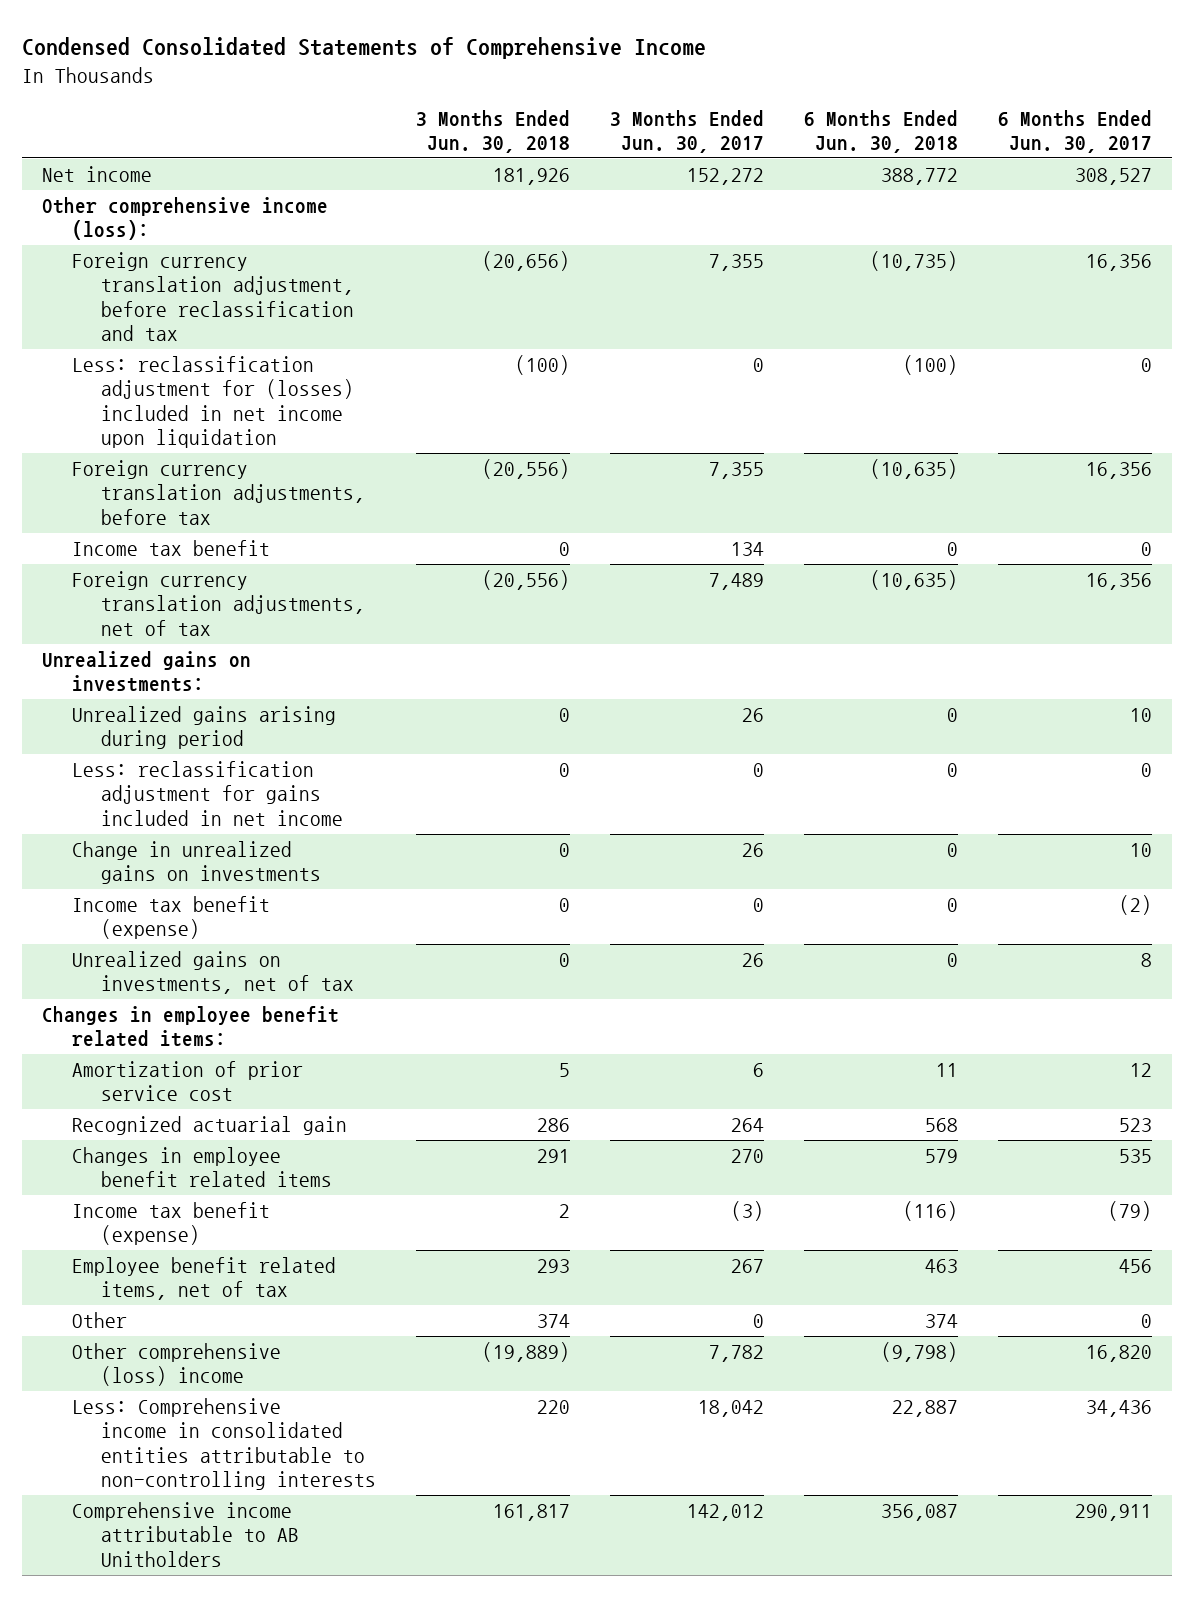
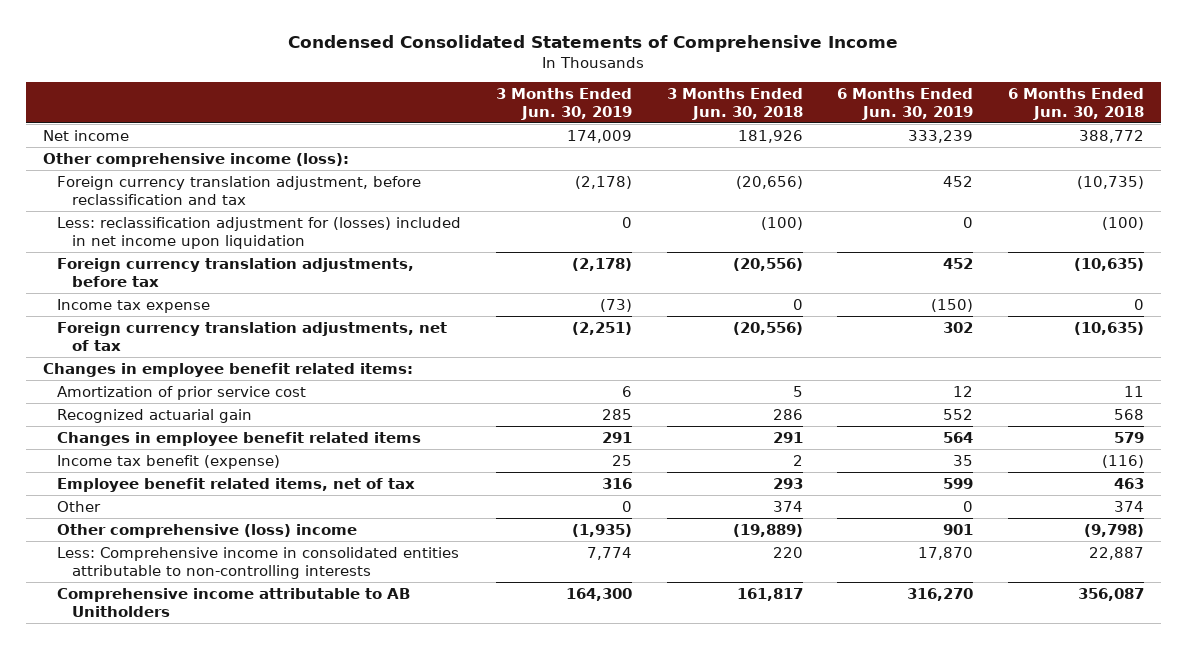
- | 3 Months Ended Jun. 30, 2018 | 3 Months Ended Jun. 30, 2017 | 6 Months Ended Jun. 30, 2018 | 6 Months Ended Jun. 30, 2017
+ | 3 Months Ended Jun. 30, 2019 | 3 Months Ended Jun. 30, 2018 | 6 Months Ended Jun. 30, 2019 | 6 Months Ended Jun. 30, 2018
- Income tax benefit | 0 | 134 | 0 | 0
+ Income tax expense | (73) | 0 | (150) | 0
- Unrealized gains on investments:
- Unrealized gains arising during period | 0 | 26 | 0 | 10
- Less: reclassification adjustment for gains included in net income | 0 | 0 | 0 | 0
- Change in unrealized gains on investments | 0 | 26 | 0 | 10
- Income tax benefit (expense) | 0 | 0 | 0 | (2)
- Unrealized gains on investments, net of tax | 0 | 26 | 0 | 8

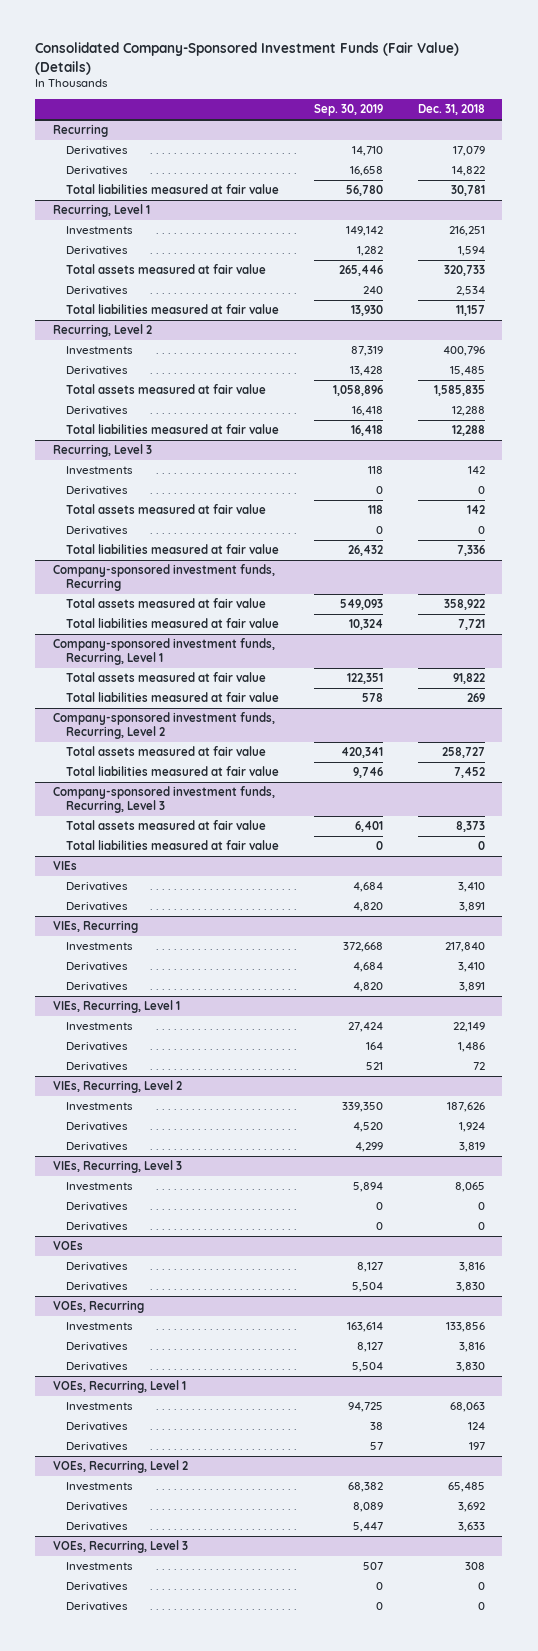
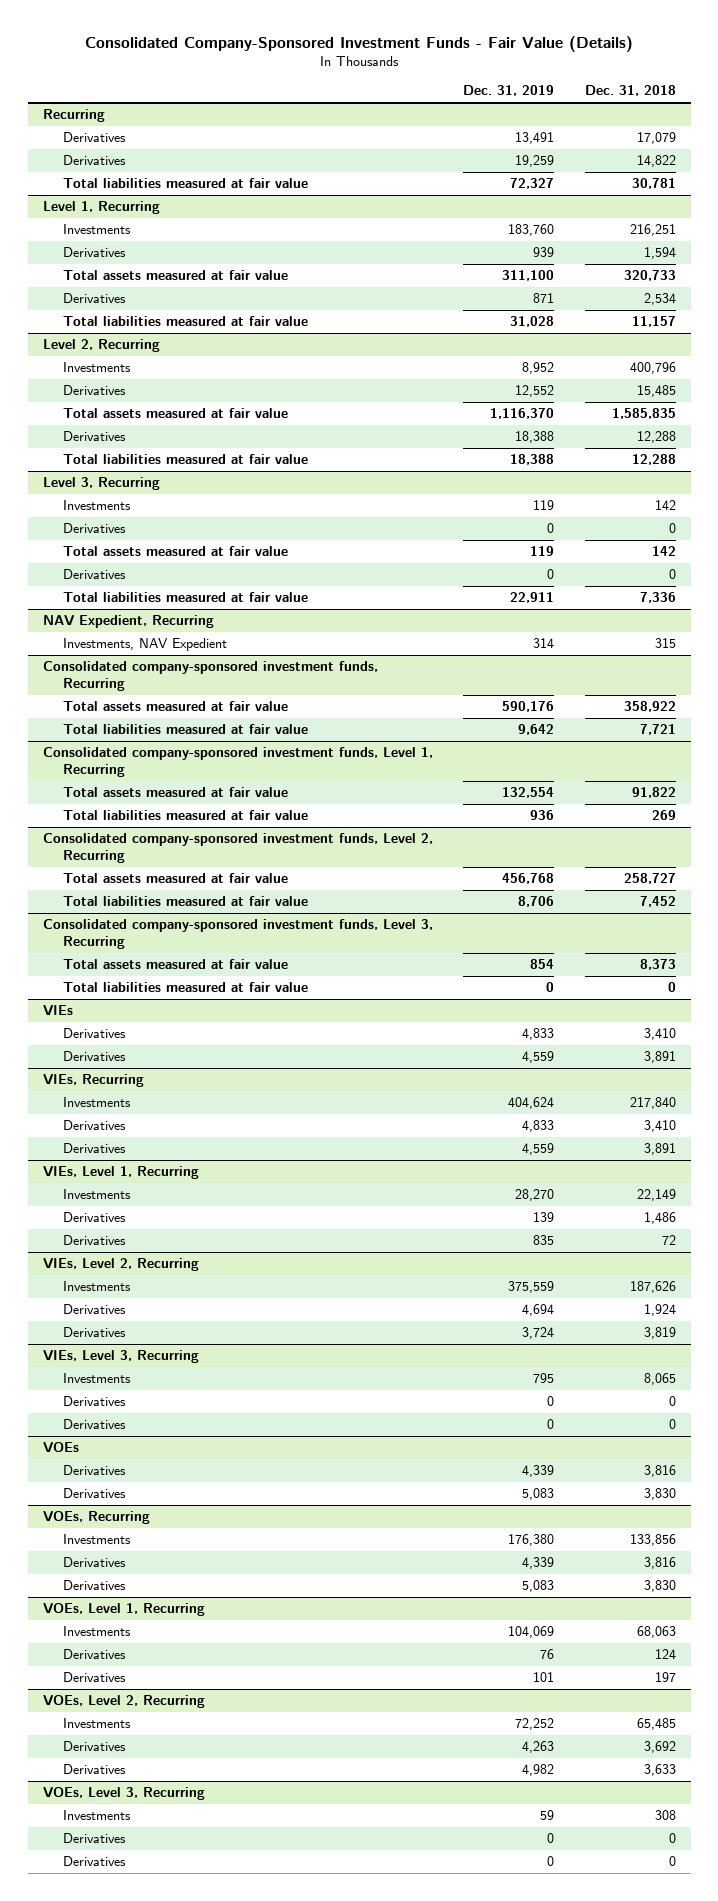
- Consolidated Company-Sponsored Investment Funds (Fair Value) (Details)
+ Consolidated Company-Sponsored Investment Funds - Fair Value (Details)
- | Sep. 30, 2019 | Dec. 31, 2018
+ | Dec. 31, 2019 | Dec. 31, 2018
- Recurring, Level 1
+ Level 1, Recurring
- Recurring, Level 2
+ Level 2, Recurring
- Recurring, Level 3
+ Level 3, Recurring
- Company-sponsored investment funds, Recurring
+ NAV Expedient, Recurring
+ Investments, NAV Expedient | 314 | 315
+ Consolidated company-sponsored investment funds, Recurring
- Company-sponsored investment funds, Recurring, Level 1
+ Consolidated company-sponsored investment funds, Level 1, Recurring
- Company-sponsored investment funds, Recurring, Level 2
+ Consolidated company-sponsored investment funds, Level 2, Recurring
- Company-sponsored investment funds, Recurring, Level 3
+ Consolidated company-sponsored investment funds, Level 3, Recurring
- VIEs, Recurring, Level 1
+ VIEs, Level 1, Recurring
- VIEs, Recurring, Level 2
+ VIEs, Level 2, Recurring
- VIEs, Recurring, Level 3
+ VIEs, Level 3, Recurring
- VOEs, Recurring, Level 1
+ VOEs, Level 1, Recurring
- VOEs, Recurring, Level 2
+ VOEs, Level 2, Recurring
- VOEs, Recurring, Level 3
+ VOEs, Level 3, Recurring

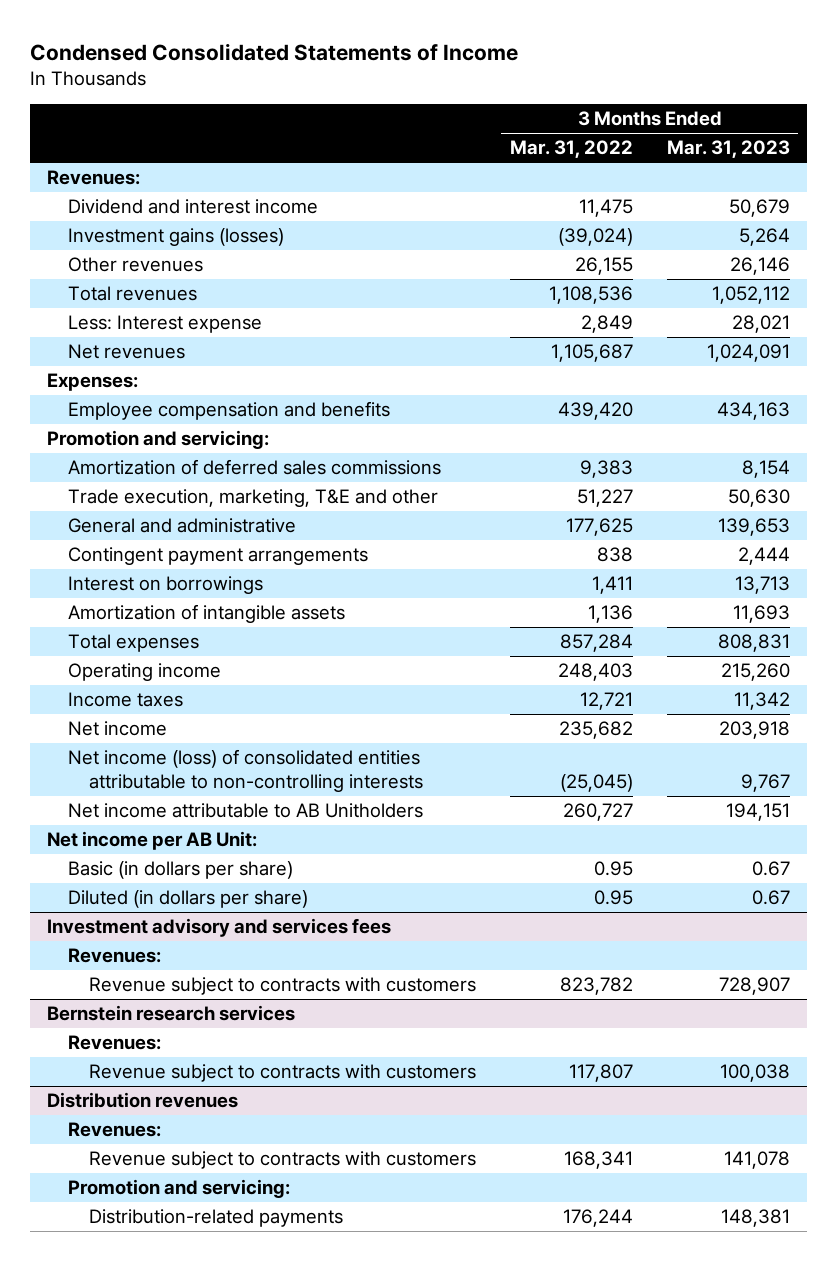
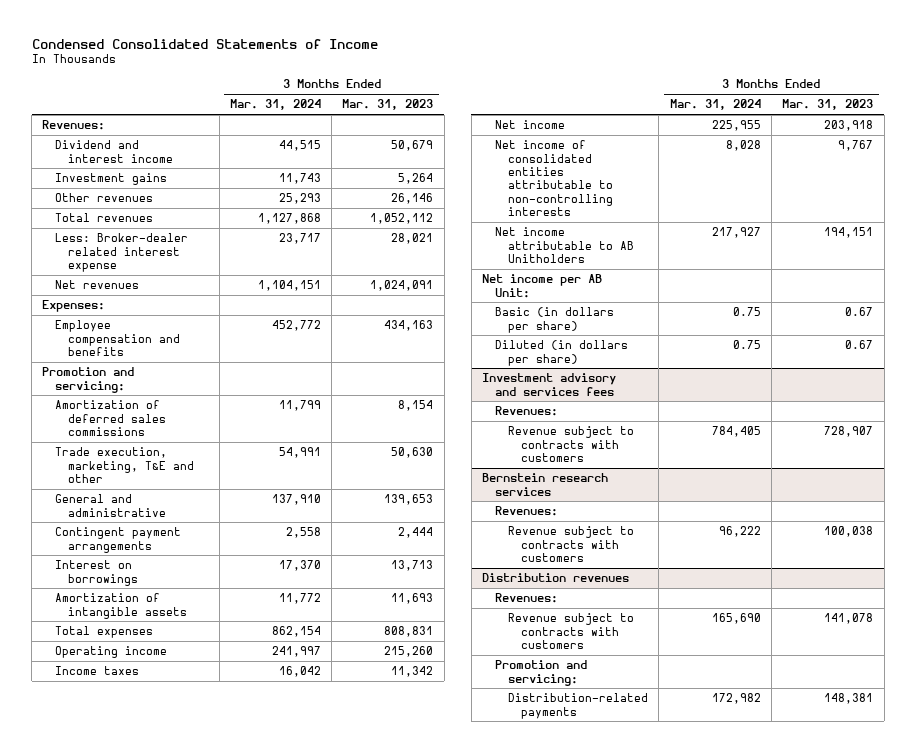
- | 3 Months Ended Mar. 31, 2022 | 3 Months Ended Mar. 31, 2023
+ | 3 Months Ended Mar. 31, 2024 | 3 Months Ended Mar. 31, 2023
- Investment gains (losses) | (39,024) | 5,264
+ Investment gains | 11,743 | 5,264
- Less: Interest expense | 2,849 | 28,021
+ Less: Broker-dealer related interest expense | 23,717 | 28,021
- Net income (loss) of consolidated entities attributable to non-controlling interests | (25,045) | 9,767
+ Net income of consolidated entities attributable to non-controlling interests | 8,028 | 9,767

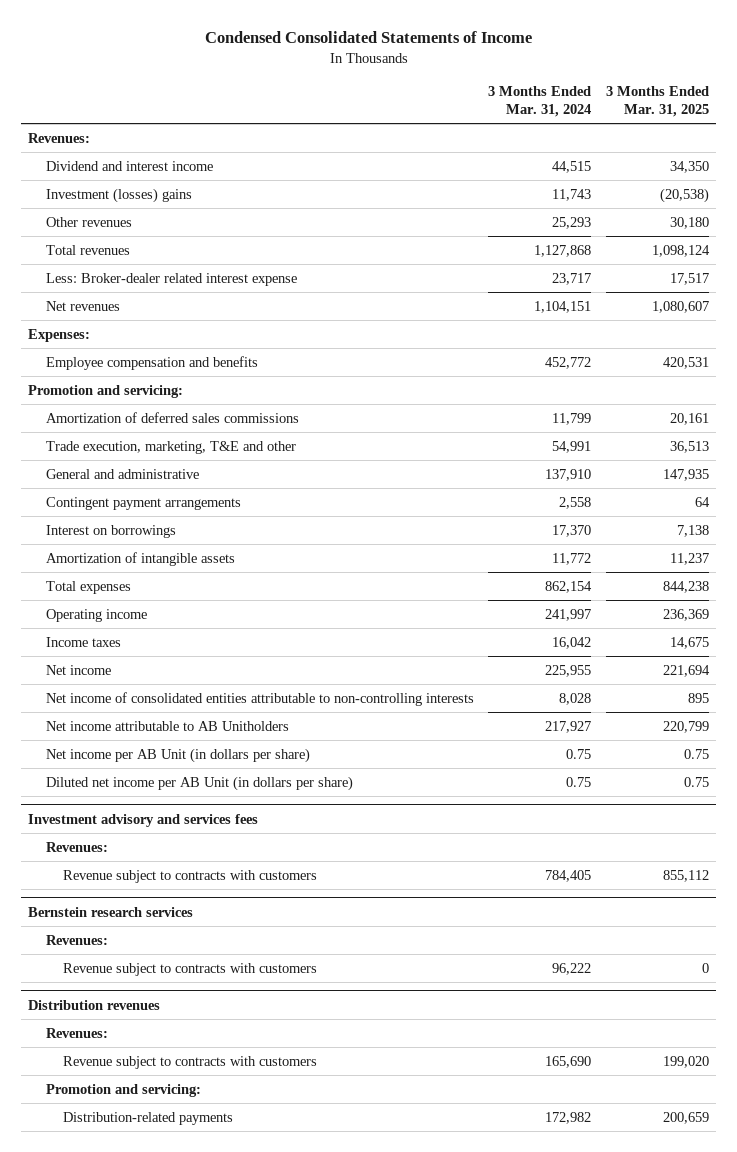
- | 3 Months Ended Mar. 31, 2024 | 3 Months Ended Mar. 31, 2023
+ | 3 Months Ended Mar. 31, 2024 | 3 Months Ended Mar. 31, 2025
- Investment gains | 11,743 | 5,264
+ Investment (losses) gains | 11,743 | (20,538)
- Net income per AB Unit:
- Basic (in dollars per share) | 0.75 | 0.67
- Diluted (in dollars per share) | 0.75 | 0.67
+ Net income per AB Unit (in dollars per share) | 0.75 | 0.75
+ Diluted net income per AB Unit (in dollars per share) | 0.75 | 0.75

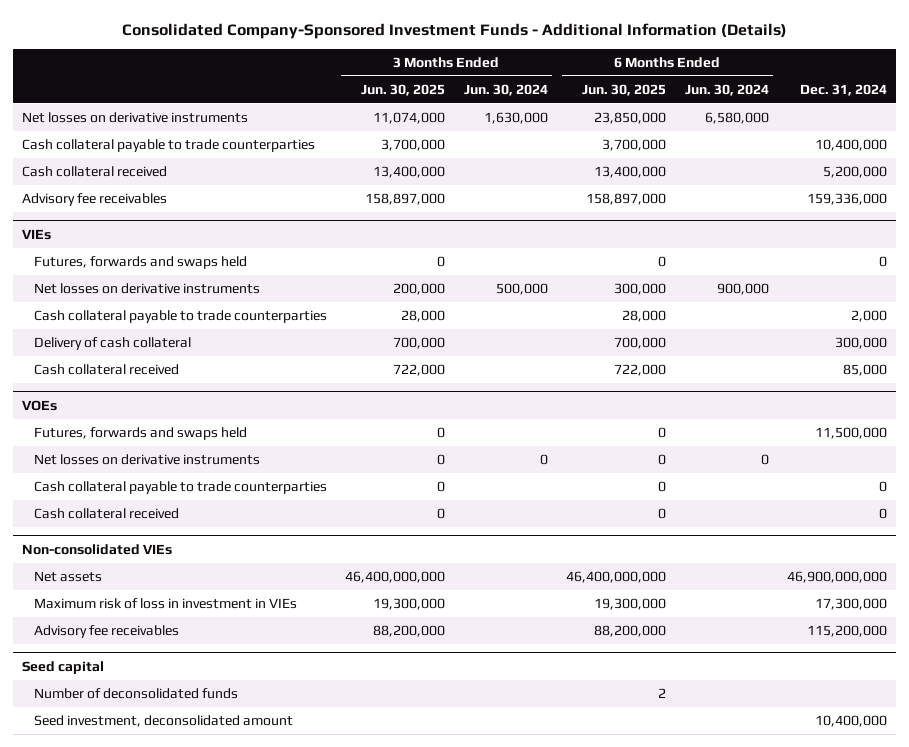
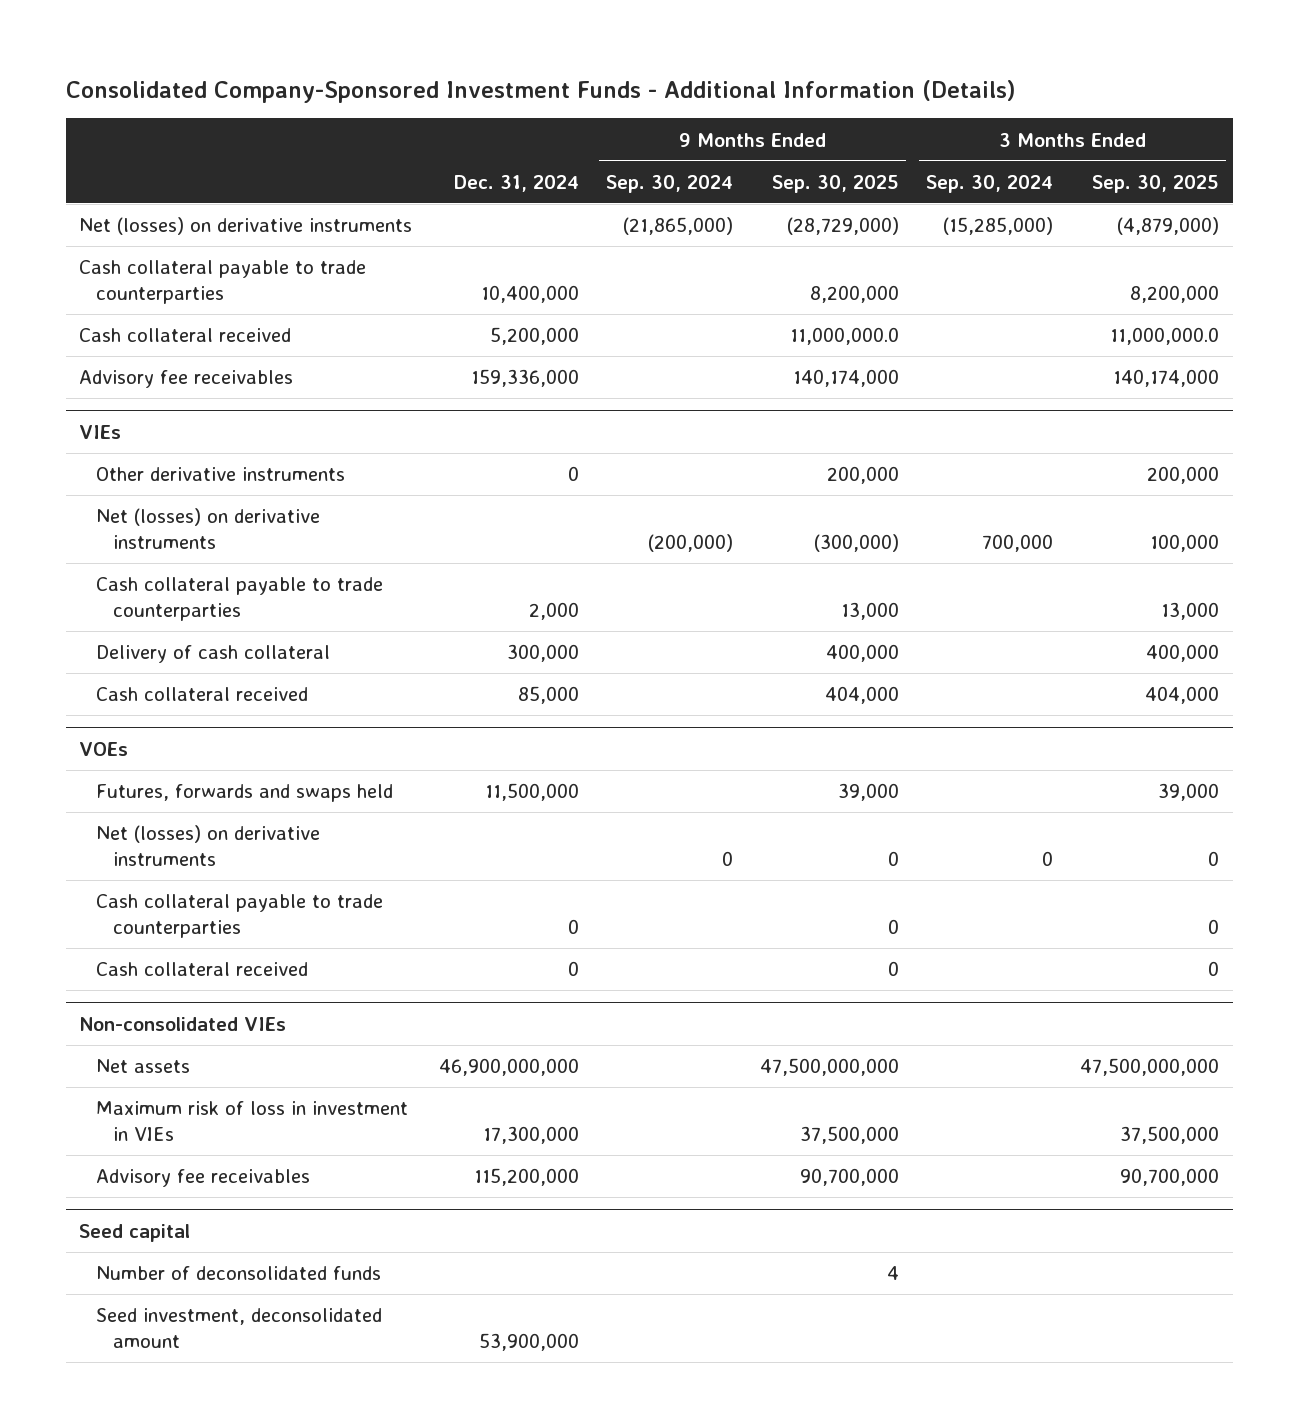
- | 3 Months Ended Jun. 30, 2025 | 3 Months Ended Jun. 30, 2024 | 6 Months Ended Jun. 30, 2025 | 6 Months Ended Jun. 30, 2024 | Dec. 31, 2024
+ | Dec. 31, 2024 | 9 Months Ended Sep. 30, 2024 | 9 Months Ended Sep. 30, 2025 | 3 Months Ended Sep. 30, 2024 | 3 Months Ended Sep. 30, 2025
- Net losses on derivative instruments | 11,074,000 | 1,630,000 | 23,850,000 | 6,580,000 |
+ Net (losses) on derivative instruments | | (21,865,000) | (28,729,000) | (15,285,000) | (4,879,000)
@ VIEs
- Futures, forwards and swaps held | 0 | | 0 | | 0
- Net losses on derivative instruments | 200,000 | 500,000 | 300,000 | 900,000 |
+ Other derivative instruments | 0 | | 200,000 | | 200,000
+ Net (losses) on derivative instruments | | (200,000) | (300,000) | 700,000 | 100,000
@ VOEs
- Net losses on derivative instruments | 0 | 0 | 0 | 0 |
+ Net (losses) on derivative instruments | | 0 | 0 | 0 | 0
@ Seed capital
- Seed investment, deconsolidated amount | | | | | 10,400,000
+ Seed investment, deconsolidated amount | 53,900,000 | | | |

